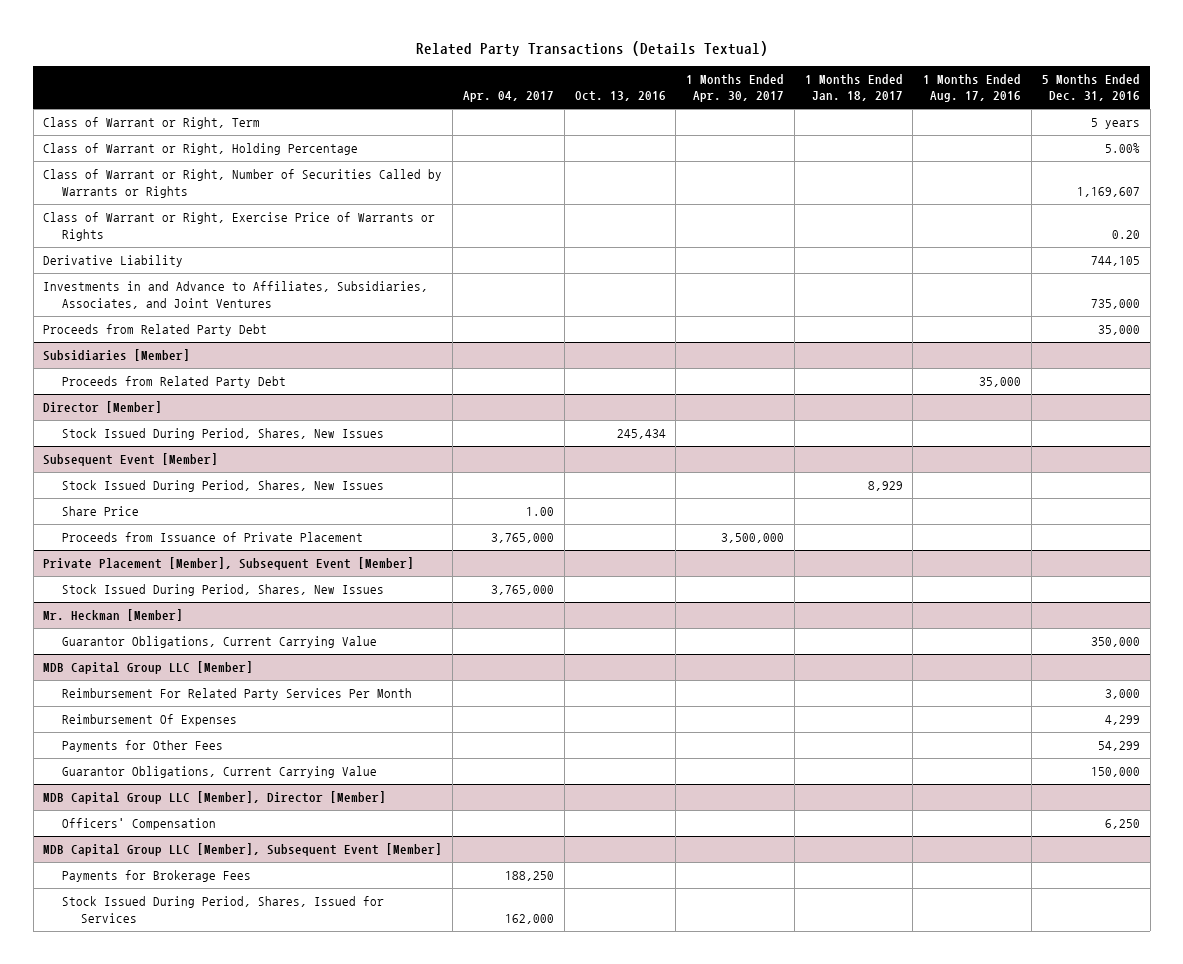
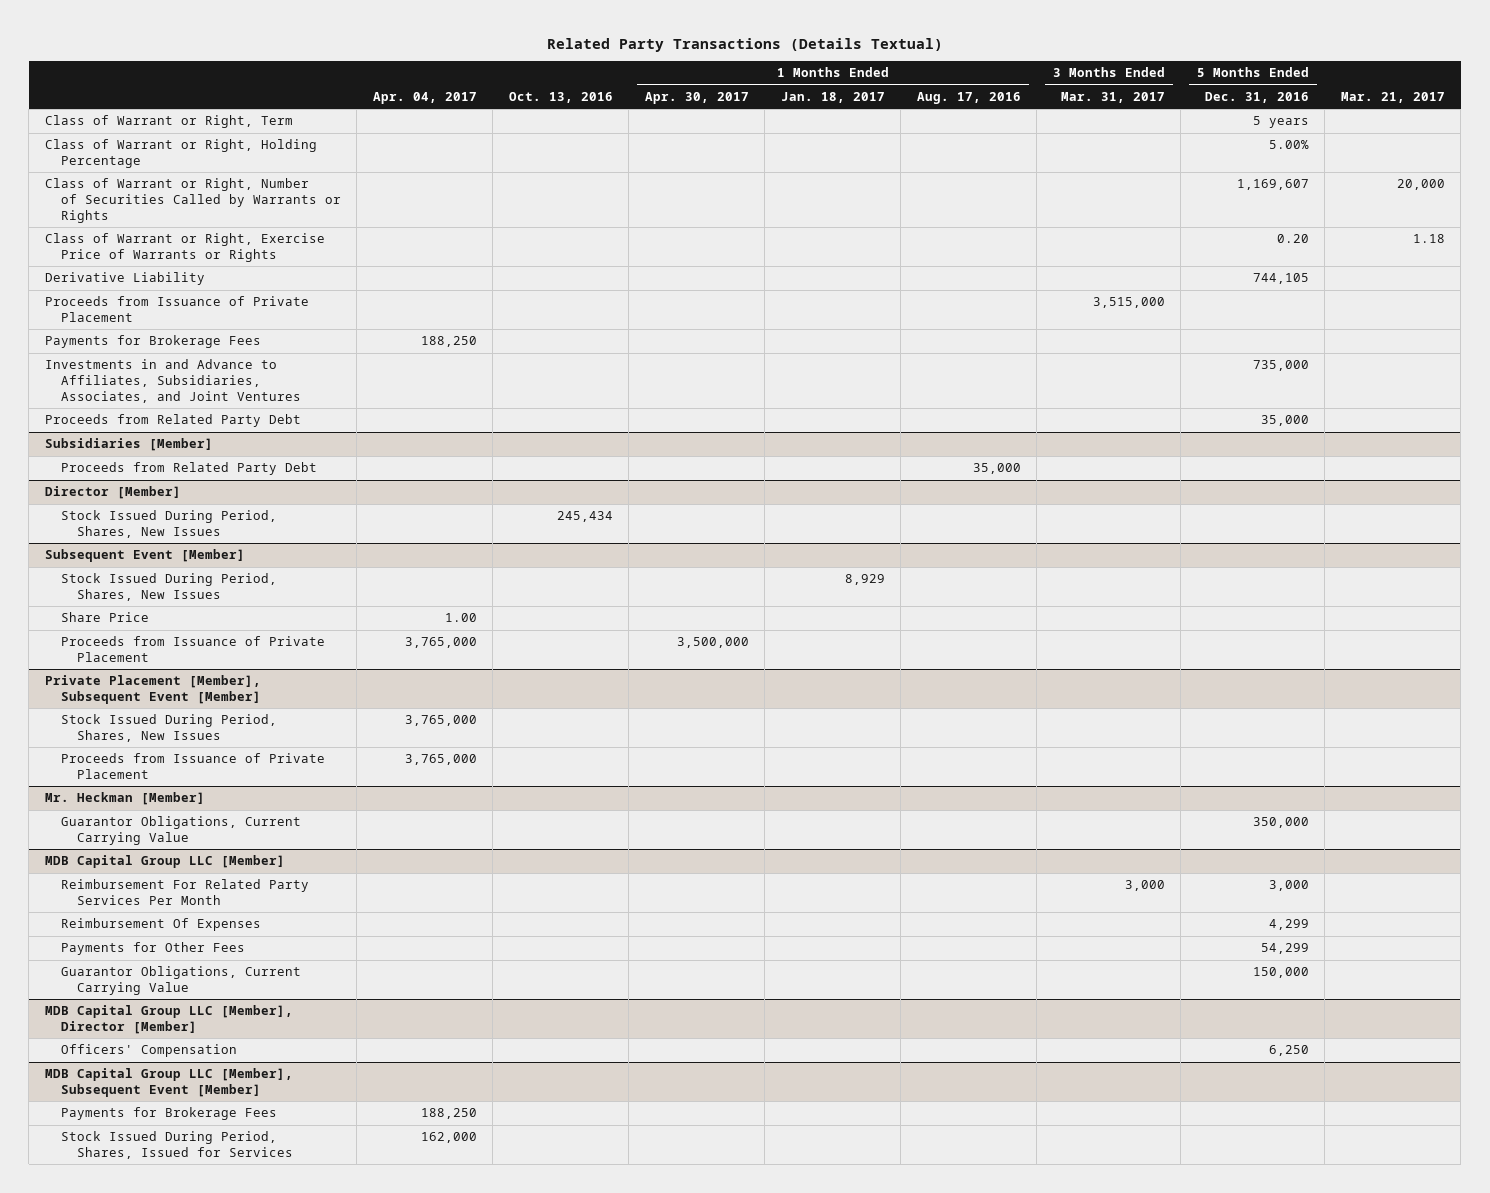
- | Apr. 04, 2017 | Oct. 13, 2016 | 1 Months Ended Apr. 30, 2017 | 1 Months Ended Jan. 18, 2017 | 1 Months Ended Aug. 17, 2016 | 5 Months Ended Dec. 31, 2016
+ | Apr. 04, 2017 | Oct. 13, 2016 | 1 Months Ended Apr. 30, 2017 | 1 Months Ended Jan. 18, 2017 | 1 Months Ended Aug. 17, 2016 | 3 Months Ended Mar. 31, 2017 | 5 Months Ended Dec. 31, 2016 | Mar. 21, 2017
+ Proceeds from Issuance of Private Placement | | | | | | 3,515,000 | |
+ Payments for Brokerage Fees | 188,250 | | | | | | |
@ Private Placement [Member], Subsequent Event [Member]
+ Proceeds from Issuance of Private Placement | 3,765,000 | | | | | | |

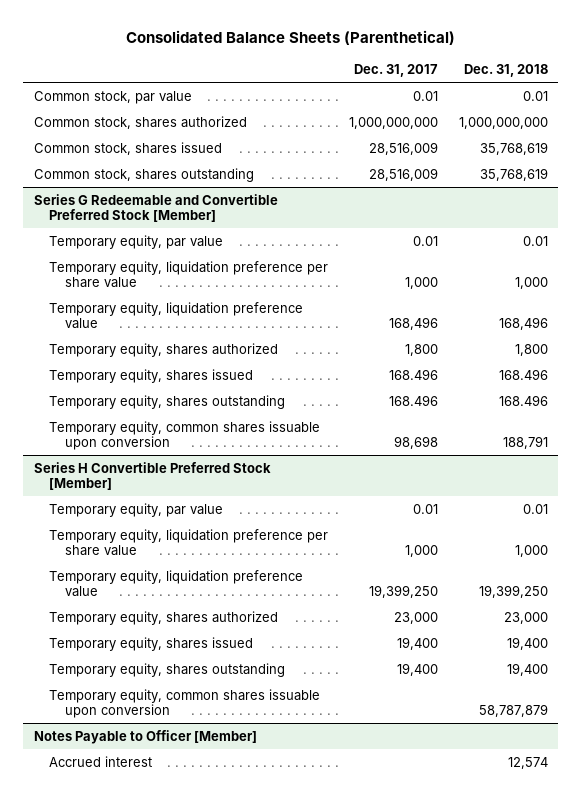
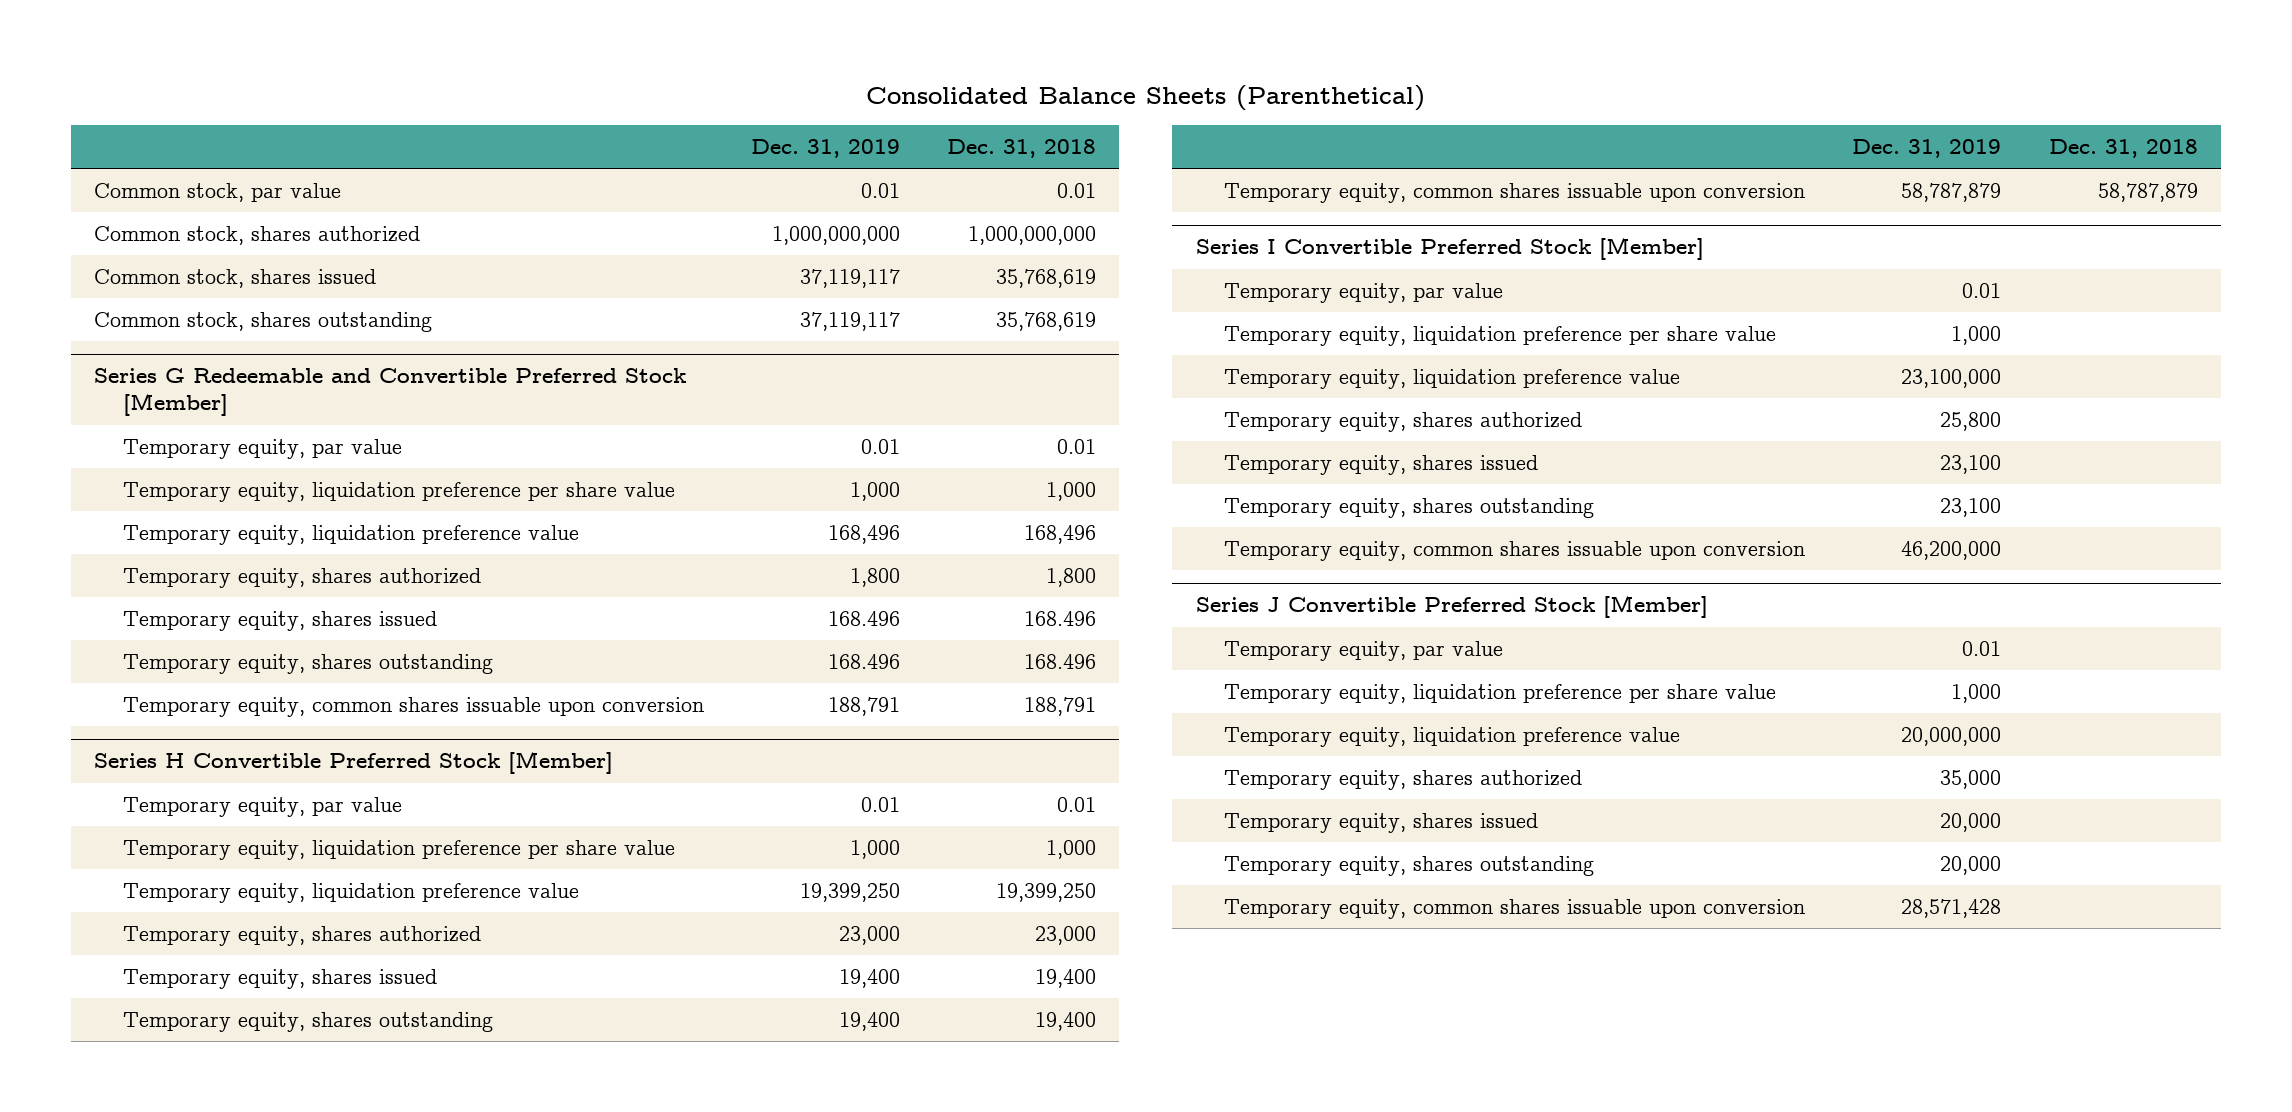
- | Dec. 31, 2017 | Dec. 31, 2018
+ | Dec. 31, 2019 | Dec. 31, 2018
- Notes Payable to Officer [Member]
- Accrued interest | | 12,574
+ Series I Convertible Preferred Stock [Member]
+ Temporary equity, par value | 0.01 |
+ Temporary equity, liquidation preference per share value | 1,000 |
+ Temporary equity, liquidation preference value | 23,100,000 |
+ Temporary equity, shares authorized | 25,800 |
+ Temporary equity, shares issued | 23,100 |
+ Temporary equity, shares outstanding | 23,100 |
+ Temporary equity, common shares issuable upon conversion | 46,200,000 |
+ Series J Convertible Preferred Stock [Member]
+ Temporary equity, par value | 0.01 |
+ Temporary equity, liquidation preference per share value | 1,000 |
+ Temporary equity, liquidation preference value | 20,000,000 |
+ Temporary equity, shares authorized | 35,000 |
+ Temporary equity, shares issued | 20,000 |
+ Temporary equity, shares outstanding | 20,000 |
+ Temporary equity, common shares issuable upon conversion | 28,571,428 |

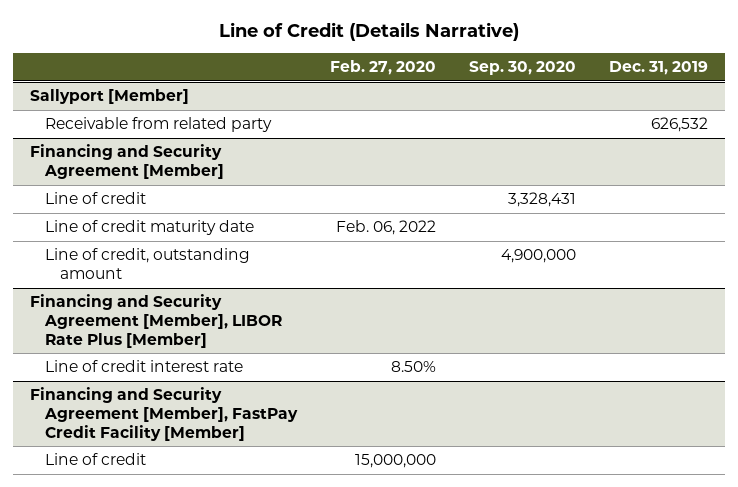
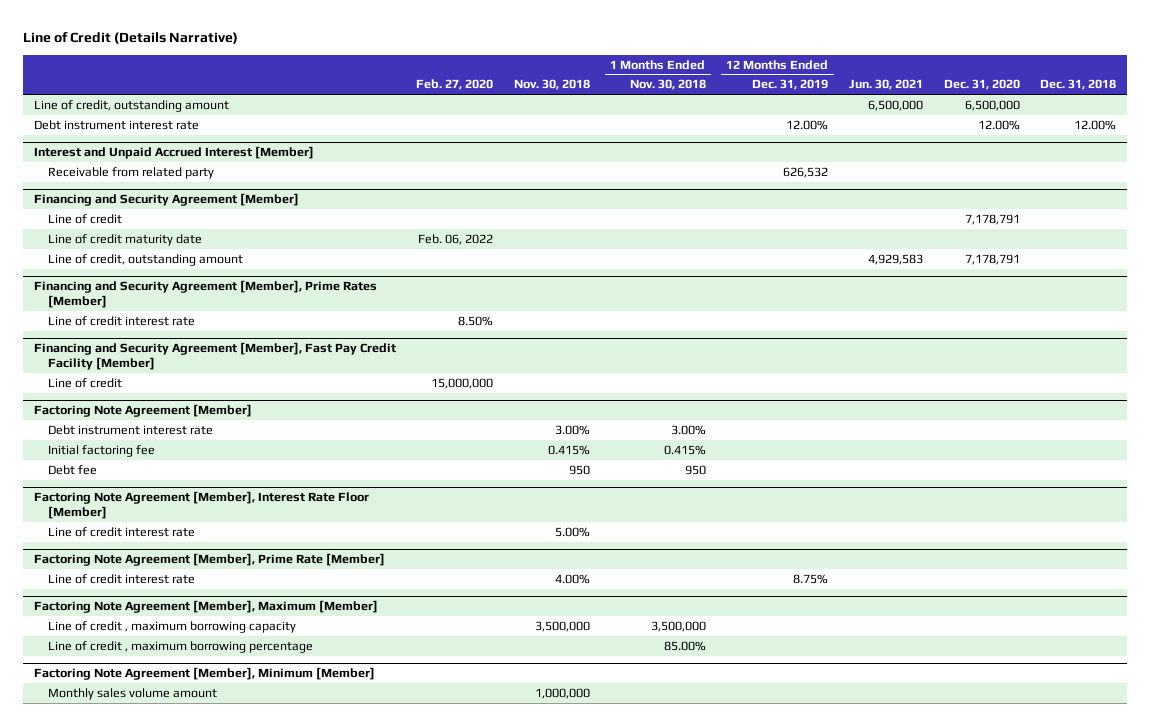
- | Feb. 27, 2020 | Sep. 30, 2020 | Dec. 31, 2019
+ | Feb. 27, 2020 | Nov. 30, 2018 | 1 Months Ended Nov. 30, 2018 | 12 Months Ended Dec. 31, 2019 | Jun. 30, 2021 | Dec. 31, 2020 | Dec. 31, 2018
- Sallyport [Member]
+ Line of credit, outstanding amount | | | | | 6,500,000 | 6,500,000 |
+ Debt instrument interest rate | | | | 12.00% | | 12.00% | 12.00%
+ Interest and Unpaid Accrued Interest [Member]
- Financing and Security Agreement [Member], LIBOR Rate Plus [Member]
+ Financing and Security Agreement [Member], Prime Rates [Member]
- Financing and Security Agreement [Member], FastPay Credit Facility [Member]
+ Financing and Security Agreement [Member], Fast Pay Credit Facility [Member]
+ Factoring Note Agreement [Member]
+ Debt instrument interest rate | | 3.00% | 3.00% | | | |
+ Initial factoring fee | | 0.415% | 0.415% | | | |
+ Debt fee | | 950 | 950 | | | |
+ Factoring Note Agreement [Member], Interest Rate Floor [Member]
+ Line of credit interest rate | | 5.00% | | | | |
+ Factoring Note Agreement [Member], Prime Rate [Member]
+ Line of credit interest rate | | 4.00% | | 8.75% | | |
+ Factoring Note Agreement [Member], Maximum [Member]
+ Line of credit , maximum borrowing capacity | | 3,500,000 | 3,500,000 | | | |
+ Line of credit , maximum borrowing percentage | | | 85.00% | | | |
+ Factoring Note Agreement [Member], Minimum [Member]
+ Monthly sales volume amount | | 1,000,000 | | | | |

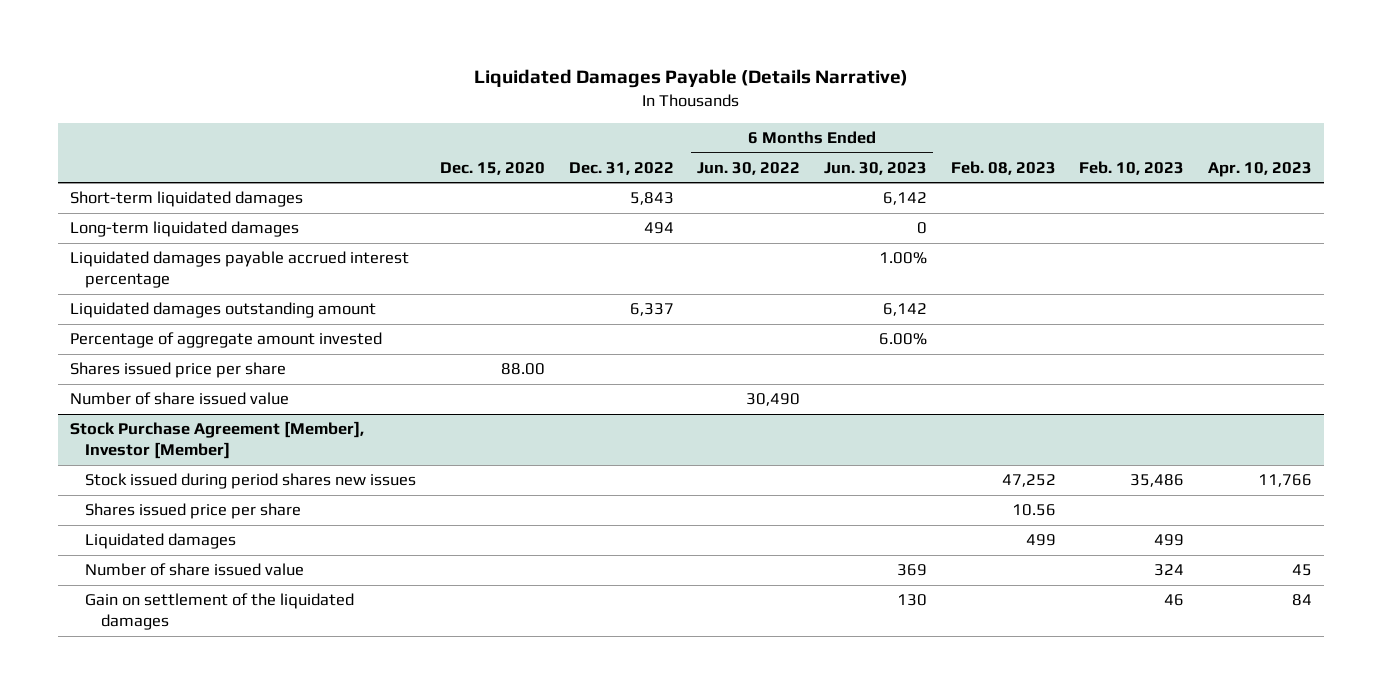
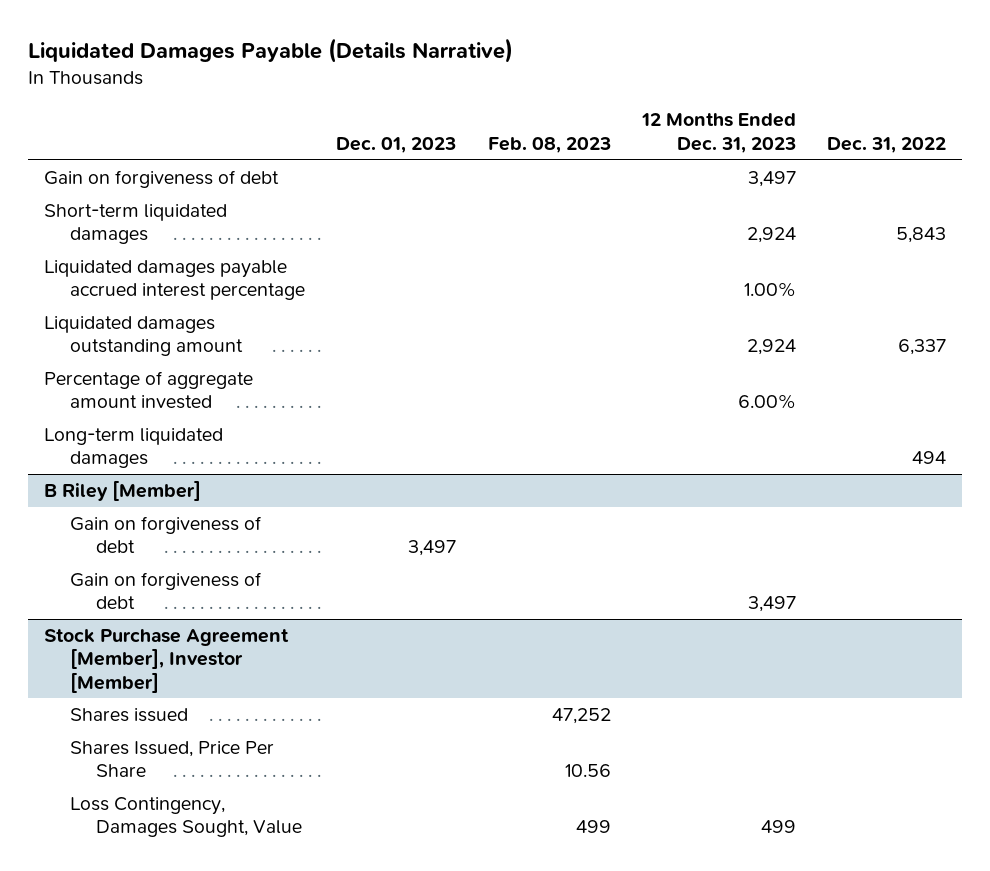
- | Dec. 15, 2020 | Dec. 31, 2022 | 6 Months Ended Jun. 30, 2022 | 6 Months Ended Jun. 30, 2023 | Feb. 08, 2023 | Feb. 10, 2023 | Apr. 10, 2023
+ | Dec. 01, 2023 | Feb. 08, 2023 | 12 Months Ended Dec. 31, 2023 | Dec. 31, 2022
+ Gain on forgiveness of debt | | | 3,497 |
- Shares issued price per share | 88.00 | | | | | |
- Number of share issued value | | | 30,490 | | | |
moved down: Long-term liquidated damages | | | | 494
+ B Riley [Member]
+ Gain on forgiveness of debt | 3,497 | | |
+ Gain on forgiveness of debt | | | 3,497 |
@ Stock Purchase Agreement [Member], Investor [Member]
- Stock issued during period shares new issues | | | | | 47,252 | 35,486 | 11,766
- Shares issued price per share | | | | | 10.56 | |
- Liquidated damages | | | | | 499 | 499 |
- Number of share issued value | | | | 369 | | 324 | 45
- Gain on settlement of the liquidated damages | | | | 130 | | 46 | 84
+ Shares issued | | 47,252 | |
+ Shares Issued, Price Per Share | | 10.56 | |
+ Loss Contingency, Damages Sought, Value | | 499 | 499 |

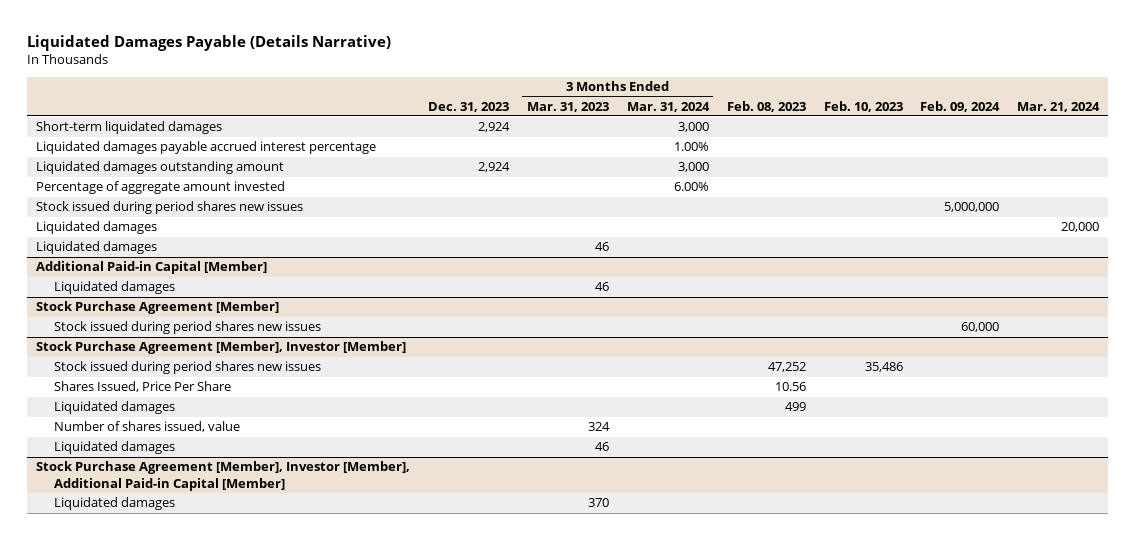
- | Dec. 01, 2023 | Feb. 08, 2023 | 12 Months Ended Dec. 31, 2023 | Dec. 31, 2022
+ | Dec. 31, 2023 | 3 Months Ended Mar. 31, 2023 | 3 Months Ended Mar. 31, 2024 | Feb. 08, 2023 | Feb. 10, 2023 | Feb. 09, 2024 | Mar. 21, 2024
- Gain on forgiveness of debt | | | 3,497 |
- Long-term liquidated damages | | | | 494
- B Riley [Member]
- Gain on forgiveness of debt | 3,497 | | |
- Gain on forgiveness of debt | | | 3,497 |
+ Stock issued during period shares new issues | | | | | | 5,000,000 |
+ Liquidated damages | | | | | | | 20,000
+ Liquidated damages | | 46 | | | | |
+ Additional Paid-in Capital [Member]
+ Liquidated damages | | 46 | | | | |
+ Stock Purchase Agreement [Member]
+ Stock issued during period shares new issues | | | | | | 60,000 |
@ Stock Purchase Agreement [Member], Investor [Member]
- Shares issued | | 47,252 | |
+ Stock issued during period shares new issues | | | | 47,252 | 35,486 | |
- Loss Contingency, Damages Sought, Value | | 499 | 499 |
+ Liquidated damages | | | | 499 | | |
+ Number of shares issued, value | | 324 | | | | |
+ Liquidated damages | | 46 | | | | |
+ Stock Purchase Agreement [Member], Investor [Member], Additional Paid-in Capital [Member]
+ Liquidated damages | | 370 | | | | |

